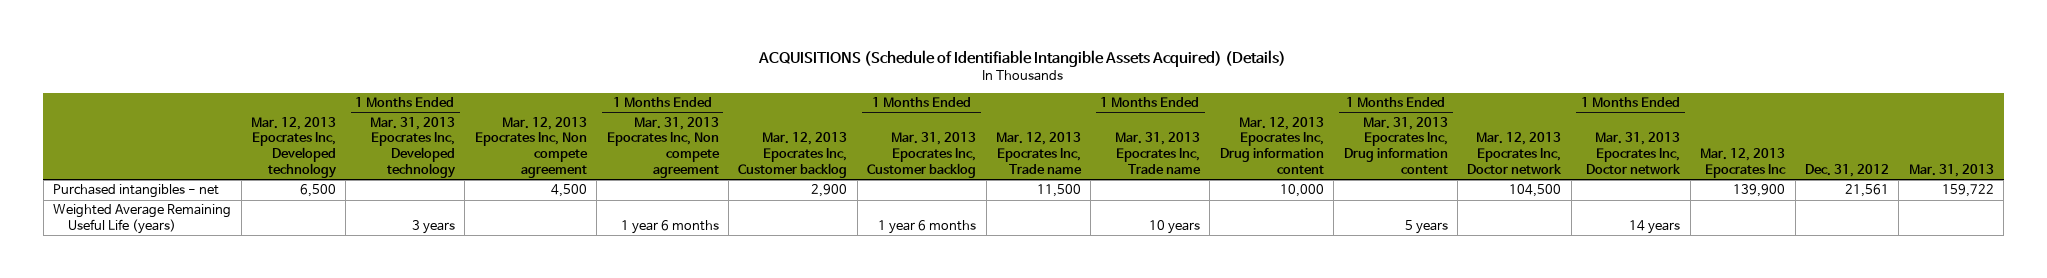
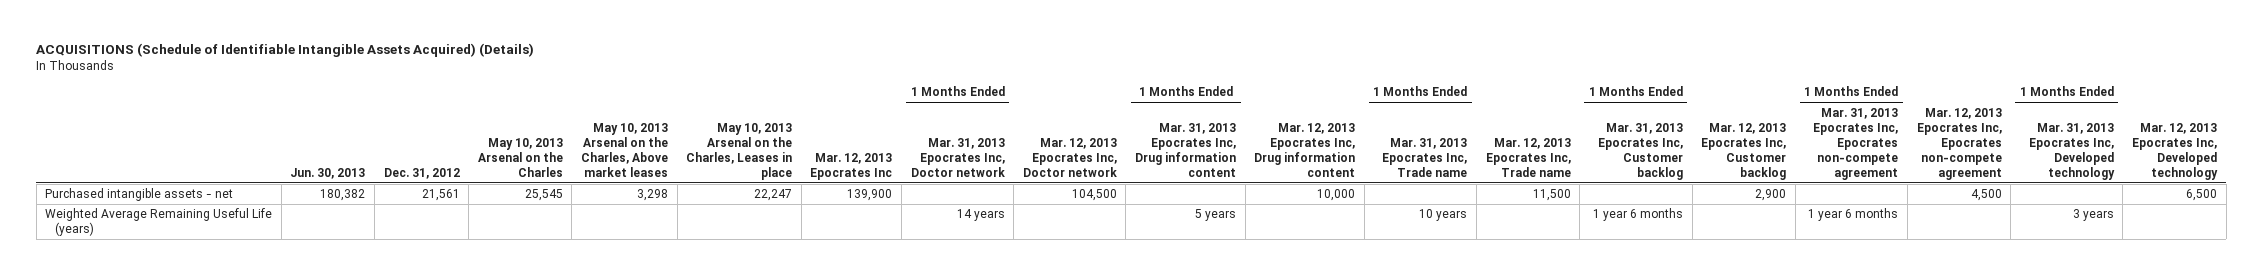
- | Mar. 12, 2013 Epocrates Inc, Developed technology | 1 Months Ended Mar. 31, 2013 Epocrates Inc, Developed technology | Mar. 12, 2013 Epocrates Inc, Non compete agreement | 1 Months Ended Mar. 31, 2013 Epocrates Inc, Non compete agreement | Mar. 12, 2013 Epocrates Inc, Customer backlog | 1 Months Ended Mar. 31, 2013 Epocrates Inc, Customer backlog | Mar. 12, 2013 Epocrates Inc, Trade name | 1 Months Ended Mar. 31, 2013 Epocrates Inc, Trade name | Mar. 12, 2013 Epocrates Inc, Drug information content | 1 Months Ended Mar. 31, 2013 Epocrates Inc, Drug information content | Mar. 12, 2013 Epocrates Inc, Doctor network | 1 Months Ended Mar. 31, 2013 Epocrates Inc, Doctor network | Mar. 12, 2013 Epocrates Inc | Dec. 31, 2012 | Mar. 31, 2013
+ | Jun. 30, 2013 | Dec. 31, 2012 | May 10, 2013 Arsenal on the Charles | May 10, 2013 Arsenal on the Charles, Above market leases | May 10, 2013 Arsenal on the Charles, Leases in place | Mar. 12, 2013 Epocrates Inc | 1 Months Ended Mar. 31, 2013 Epocrates Inc, Doctor network | Mar. 12, 2013 Epocrates Inc, Doctor network | 1 Months Ended Mar. 31, 2013 Epocrates Inc, Drug information content | Mar. 12, 2013 Epocrates Inc, Drug information content | 1 Months Ended Mar. 31, 2013 Epocrates Inc, Trade name | Mar. 12, 2013 Epocrates Inc, Trade name | 1 Months Ended Mar. 31, 2013 Epocrates Inc, Customer backlog | Mar. 12, 2013 Epocrates Inc, Customer backlog | 1 Months Ended Mar. 31, 2013 Epocrates Inc, Epocrates non-compete agreement | Mar. 12, 2013 Epocrates Inc, Epocrates non-compete agreement | 1 Months Ended Mar. 31, 2013 Epocrates Inc, Developed technology | Mar. 12, 2013 Epocrates Inc, Developed technology
- Purchased intangibles - net | 6,500 | | 4,500 | | 2,900 | | 11,500 | | 10,000 | | 104,500 | | 139,900 | 21,561 | 159,722
+ Purchased intangible assets - net | 180,382 | 21,561 | 25,545 | 3,298 | 22,247 | 139,900 | | 104,500 | | 10,000 | | 11,500 | | 2,900 | | 4,500 | | 6,500

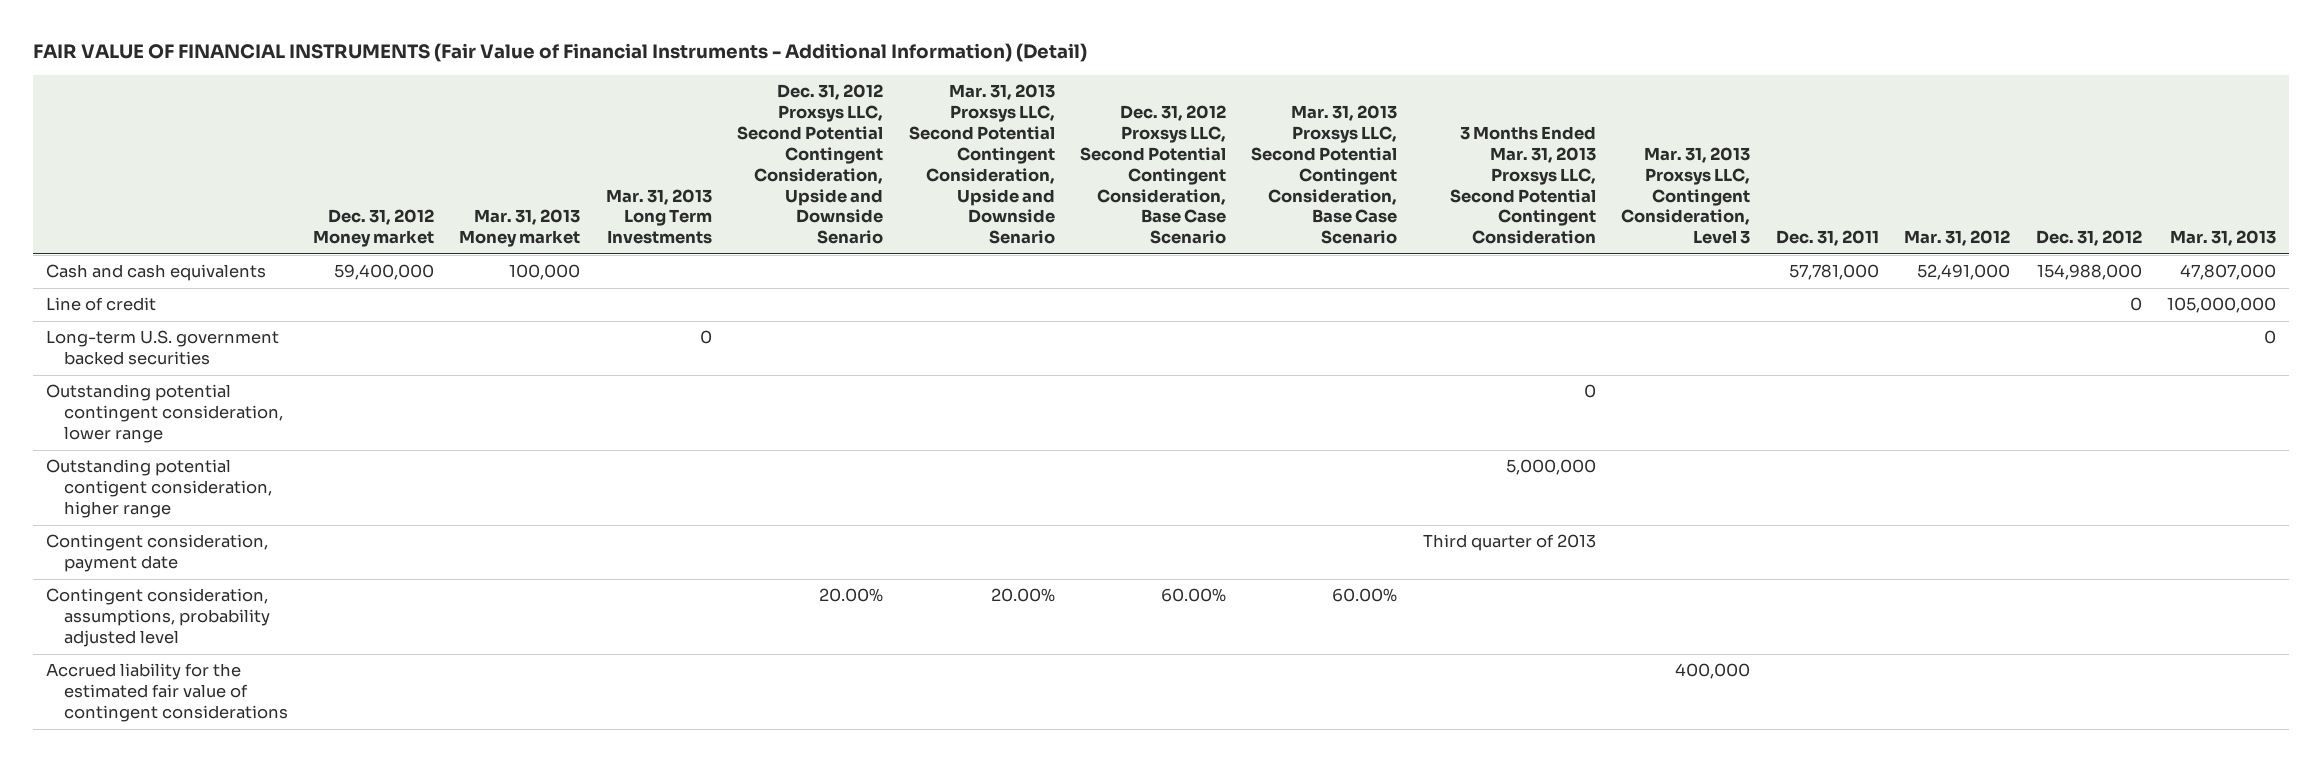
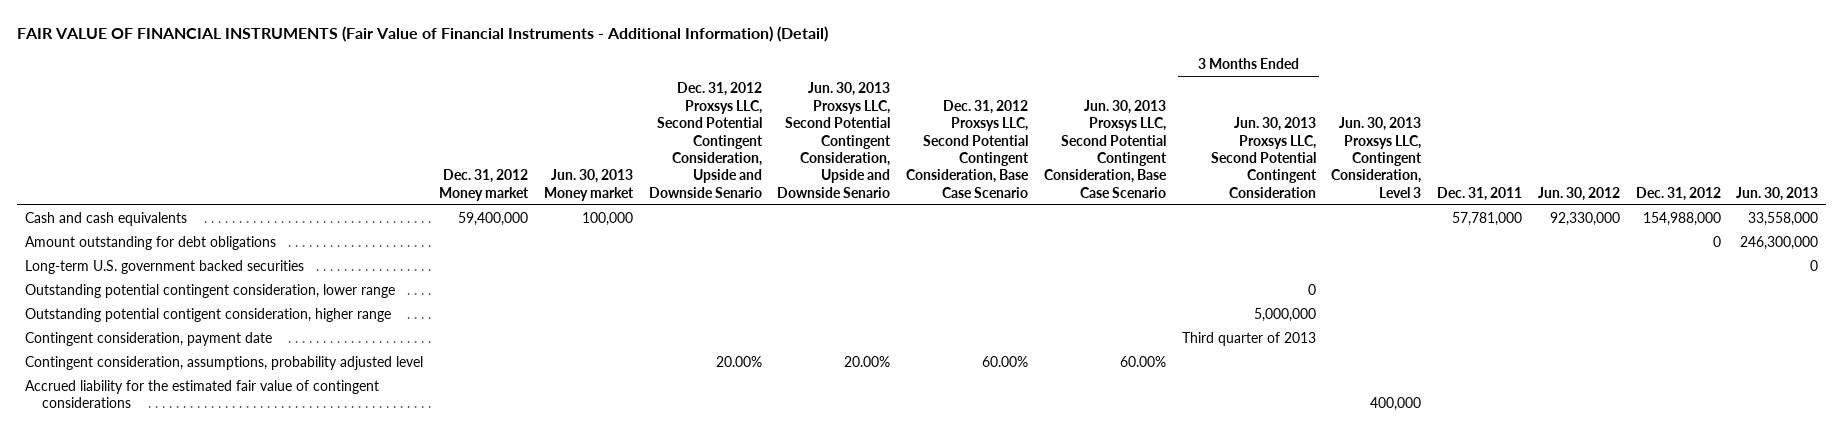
- | Dec. 31, 2012 Money market | Mar. 31, 2013 Money market | Mar. 31, 2013 Long Term Investments | Dec. 31, 2012 Proxsys LLC, Second Potential Contingent Consideration, Upside and Downside Senario | Mar. 31, 2013 Proxsys LLC, Second Potential Contingent Consideration, Upside and Downside Senario | Dec. 31, 2012 Proxsys LLC, Second Potential Contingent Consideration, Base Case Scenario | Mar. 31, 2013 Proxsys LLC, Second Potential Contingent Consideration, Base Case Scenario | 3 Months Ended Mar. 31, 2013 Proxsys LLC, Second Potential Contingent Consideration | Mar. 31, 2013 Proxsys LLC, Contingent Consideration, Level 3 | Dec. 31, 2011 | Mar. 31, 2012 | Dec. 31, 2012 | Mar. 31, 2013
+ | Dec. 31, 2012 Money market | Jun. 30, 2013 Money market | Dec. 31, 2012 Proxsys LLC, Second Potential Contingent Consideration, Upside and Downside Senario | Jun. 30, 2013 Proxsys LLC, Second Potential Contingent Consideration, Upside and Downside Senario | Dec. 31, 2012 Proxsys LLC, Second Potential Contingent Consideration, Base Case Scenario | Jun. 30, 2013 Proxsys LLC, Second Potential Contingent Consideration, Base Case Scenario | 3 Months Ended Jun. 30, 2013 Proxsys LLC, Second Potential Contingent Consideration | Jun. 30, 2013 Proxsys LLC, Contingent Consideration, Level 3 | Dec. 31, 2011 | Jun. 30, 2012 | Dec. 31, 2012 | Jun. 30, 2013
- Line of credit | | | | | | | | | | | | 0 | 105,000,000
+ Amount outstanding for debt obligations | | | | | | | | | | | 0 | 246,300,000

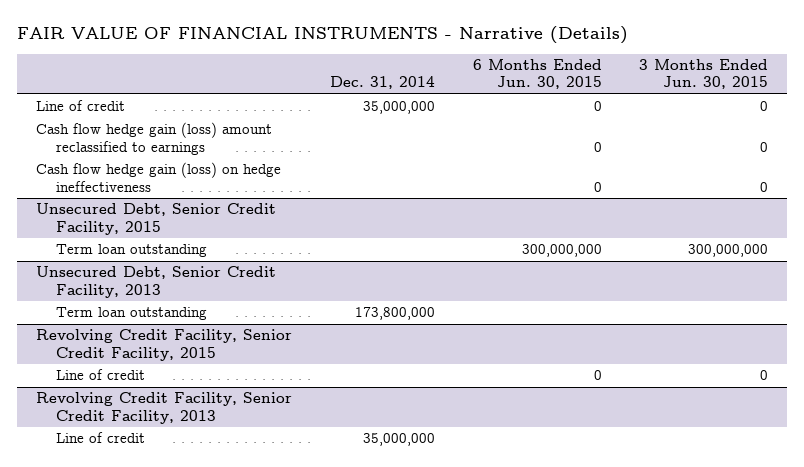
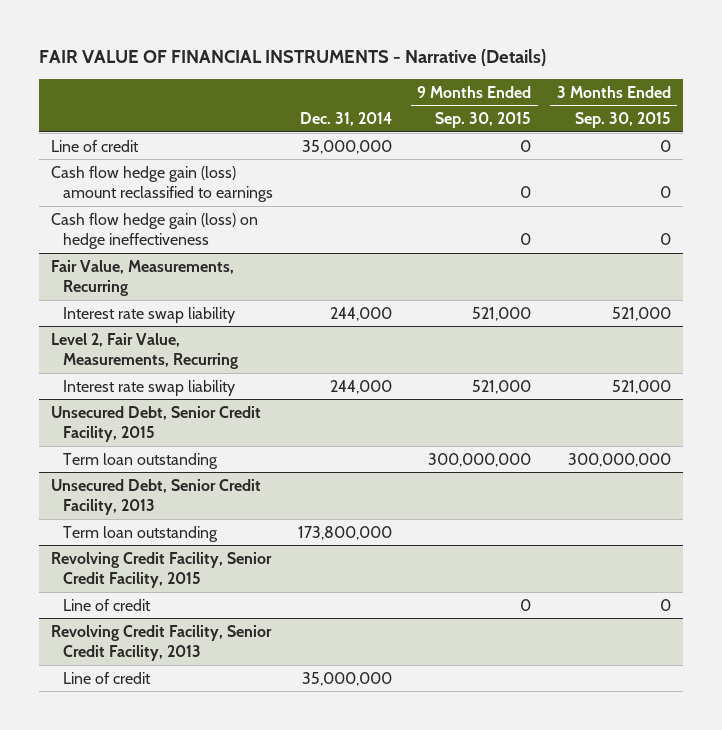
- | Dec. 31, 2014 | 6 Months Ended Jun. 30, 2015 | 3 Months Ended Jun. 30, 2015
+ | Dec. 31, 2014 | 9 Months Ended Sep. 30, 2015 | 3 Months Ended Sep. 30, 2015
+ Fair Value, Measurements, Recurring
+ Interest rate swap liability | 244,000 | 521,000 | 521,000
+ Level 2, Fair Value, Measurements, Recurring
+ Interest rate swap liability | 244,000 | 521,000 | 521,000

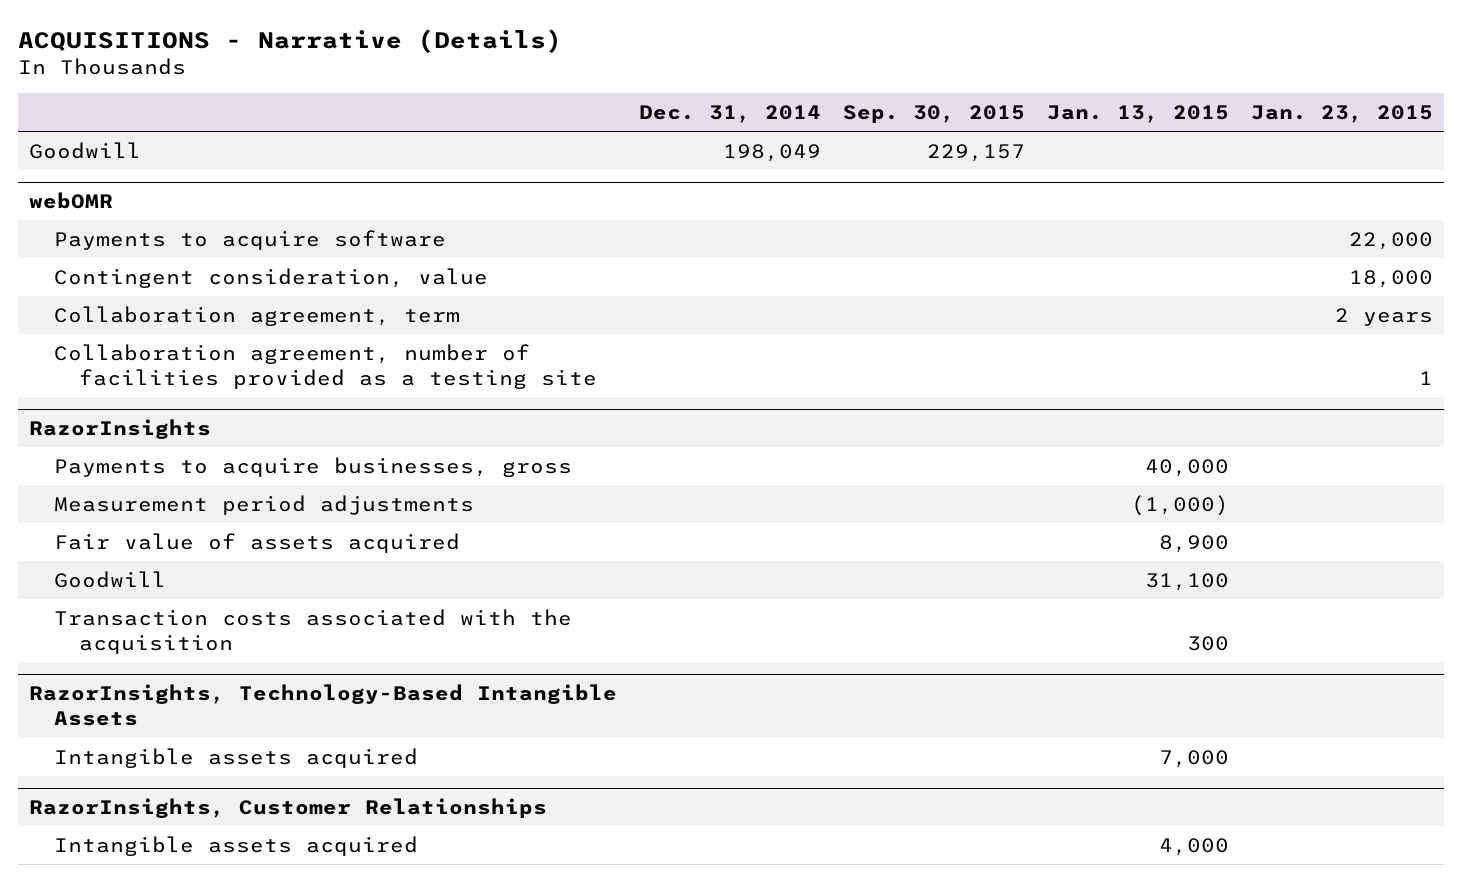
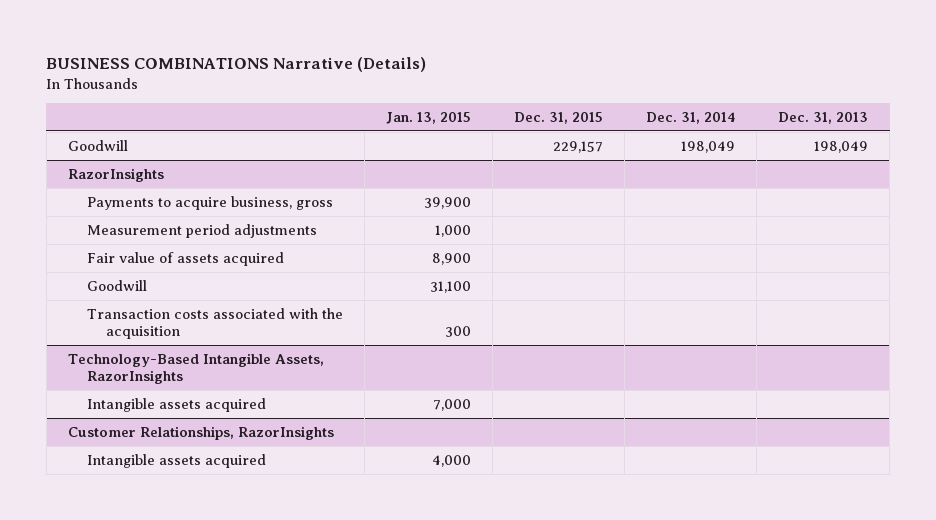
- ACQUISITIONS - Narrative (Details)
+ BUSINESS COMBINATIONS Narrative (Details)
- | Dec. 31, 2014 | Sep. 30, 2015 | Jan. 13, 2015 | Jan. 23, 2015
+ | Jan. 13, 2015 | Dec. 31, 2015 | Dec. 31, 2014 | Dec. 31, 2013
- webOMR
- Payments to acquire software | | | | 22,000
- Contingent consideration, value | | | | 18,000
- Collaboration agreement, term | | | | 2 years
- Collaboration agreement, number of facilities provided as a testing site | | | | 1
@ RazorInsights
- Payments to acquire businesses, gross | | | 40,000 |
- Measurement period adjustments | | | (1,000) |
+ Payments to acquire business, gross | 39,900 | | |
+ Measurement period adjustments | 1,000 | | |
- RazorInsights, Technology-Based Intangible Assets
+ Technology-Based Intangible Assets, RazorInsights
- RazorInsights, Customer Relationships
+ Customer Relationships, RazorInsights

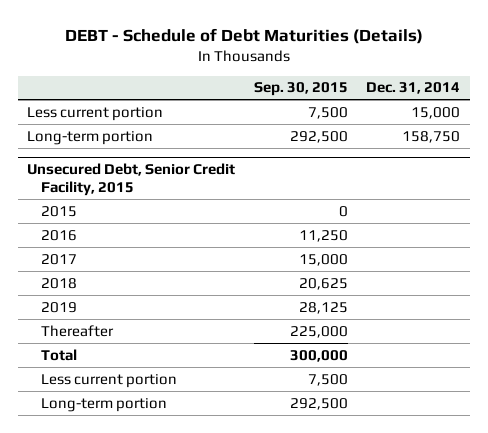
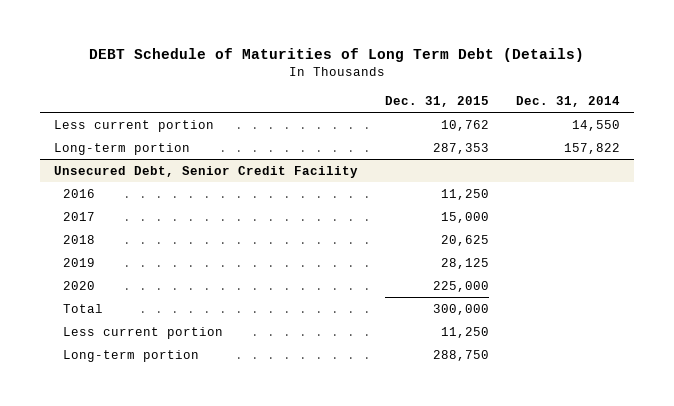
- DEBT - Schedule of Debt Maturities (Details)
+ DEBT Schedule of Maturities of Long Term Debt (Details)
- | Sep. 30, 2015 | Dec. 31, 2014
+ | Dec. 31, 2015 | Dec. 31, 2014
- Less current portion | 7,500 | 15,000
- Long-term portion | 292,500 | 158,750
- Unsecured Debt, Senior Credit Facility, 2015
- 2015 | 0 |
+ Less current portion | 10,762 | 14,550
+ Long-term portion | 287,353 | 157,822
+ Unsecured Debt, Senior Credit Facility
- Thereafter | 225,000 |
+ 2020 | 225,000 |

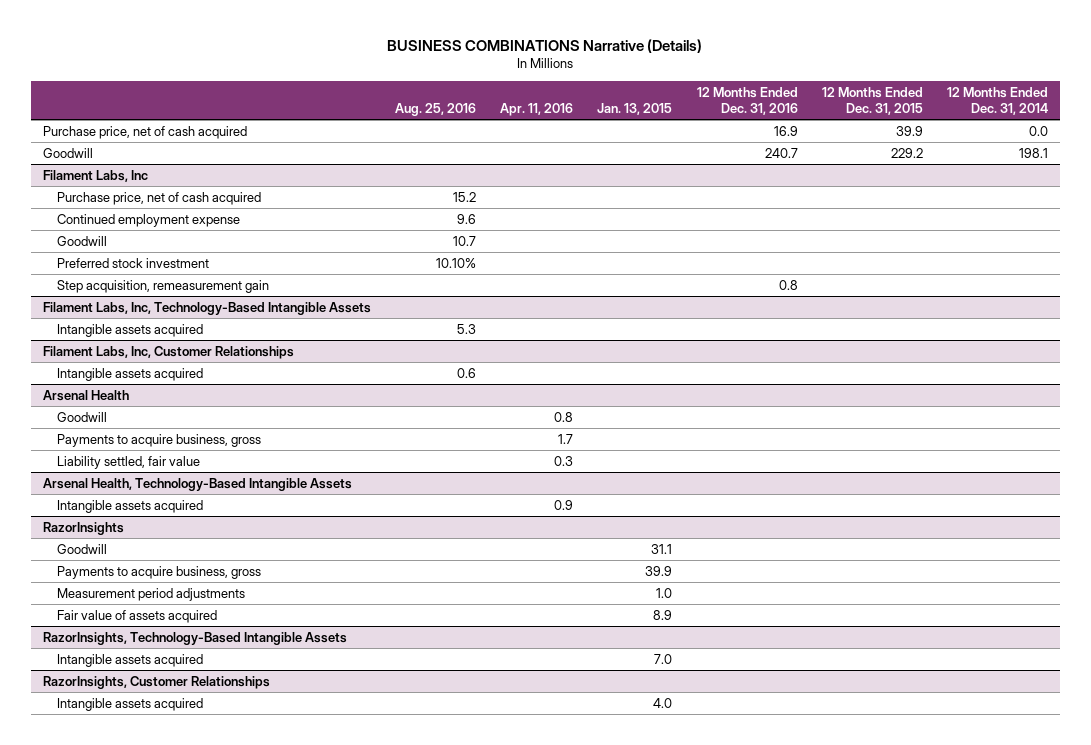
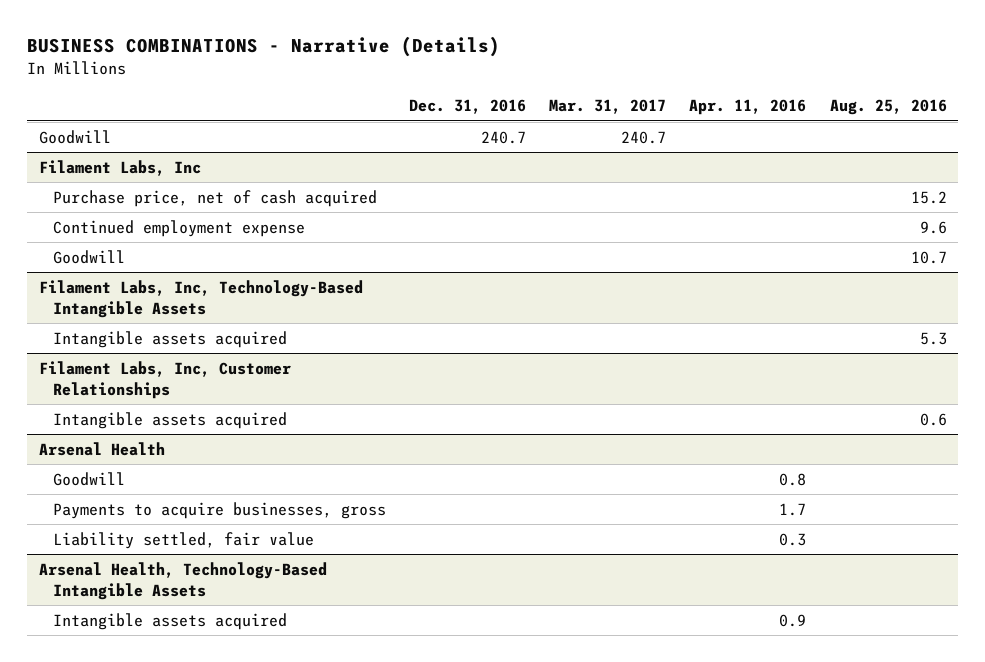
- BUSINESS COMBINATIONS Narrative (Details)
+ BUSINESS COMBINATIONS - Narrative (Details)
- | Aug. 25, 2016 | Apr. 11, 2016 | Jan. 13, 2015 | 12 Months Ended Dec. 31, 2016 | 12 Months Ended Dec. 31, 2015 | 12 Months Ended Dec. 31, 2014
+ | Dec. 31, 2016 | Mar. 31, 2017 | Apr. 11, 2016 | Aug. 25, 2016
- Purchase price, net of cash acquired | | | | 16.9 | 39.9 | 0.0
@ Filament Labs, Inc
- Preferred stock investment | 10.10% | | | | |
- Step acquisition, remeasurement gain | | | | 0.8 | |
@ Arsenal Health
- Payments to acquire business, gross | | 1.7 | | | |
+ Payments to acquire businesses, gross | | | 1.7 |
- RazorInsights
- Goodwill | | | 31.1 | | |
- Payments to acquire business, gross | | | 39.9 | | |
- Measurement period adjustments | | | 1.0 | | |
- Fair value of assets acquired | | | 8.9 | | |
- RazorInsights, Technology-Based Intangible Assets
- Intangible assets acquired | | | 7.0 | | |
- RazorInsights, Customer Relationships
- Intangible assets acquired | | | 4.0 | | |

